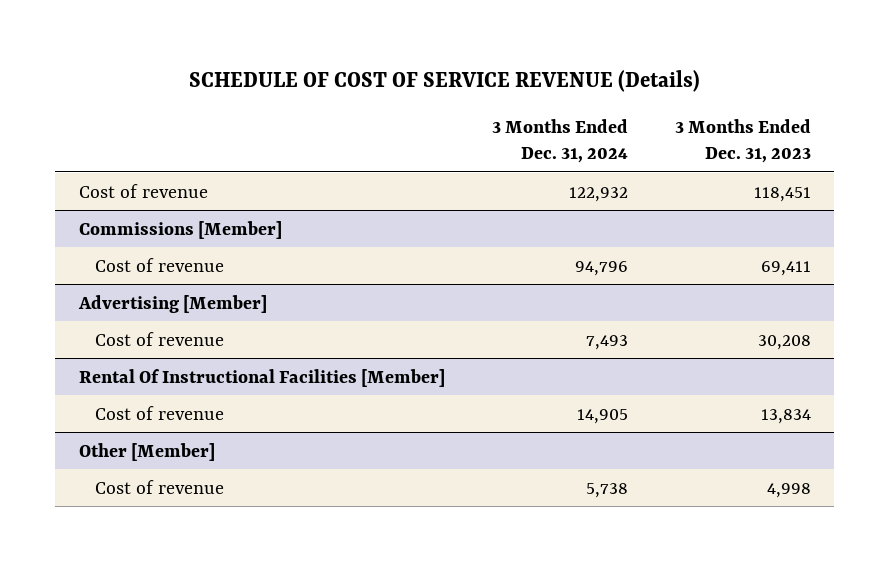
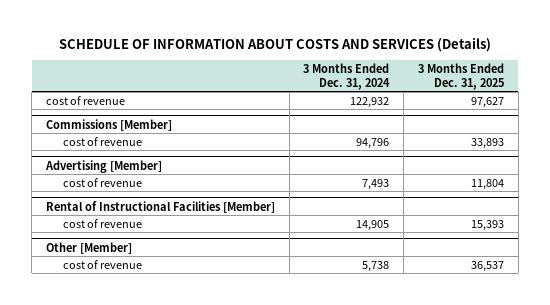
- SCHEDULE OF COST OF SERVICE REVENUE (Details)
+ SCHEDULE OF INFORMATION ABOUT COSTS AND SERVICES (Details)
- | 3 Months Ended Dec. 31, 2024 | 3 Months Ended Dec. 31, 2023
+ | 3 Months Ended Dec. 31, 2024 | 3 Months Ended Dec. 31, 2025
- Cost of revenue | 122,932 | 118,451
+ cost of revenue | 122,932 | 97,627
@ Commissions [Member]
- Cost of revenue | 94,796 | 69,411
+ cost of revenue | 94,796 | 33,893
@ Advertising [Member]
- Cost of revenue | 7,493 | 30,208
- Rental Of Instructional Facilities [Member]
- Cost of revenue | 14,905 | 13,834
@ Advertising [Member]
+ cost of revenue | 7,493 | 11,804
+ Rental of Instructional Facilities [Member]
+ cost of revenue | 14,905 | 15,393
@ Other [Member]
- Cost of revenue | 5,738 | 4,998
+ cost of revenue | 5,738 | 36,537

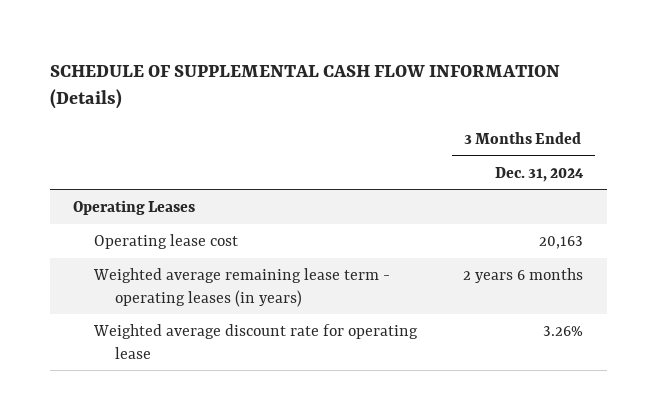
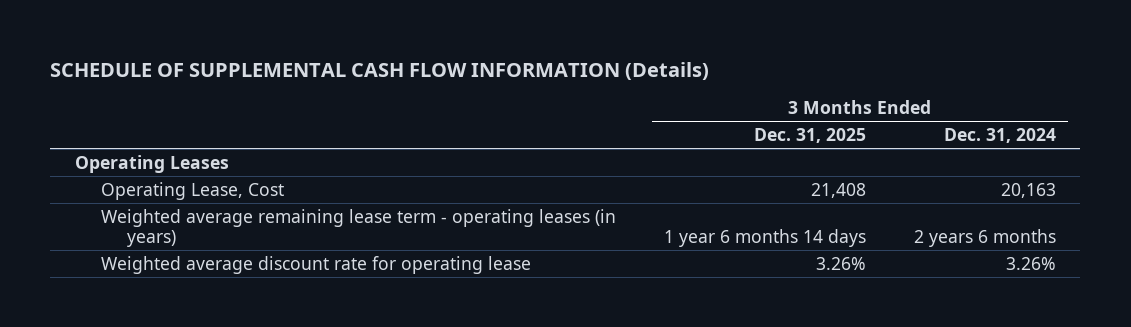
- | 3 Months Ended Dec. 31, 2024
+ | 3 Months Ended Dec. 31, 2025 | 3 Months Ended Dec. 31, 2024
- Operating lease cost | 20,163
+ Operating Lease, Cost | 21,408 | 20,163

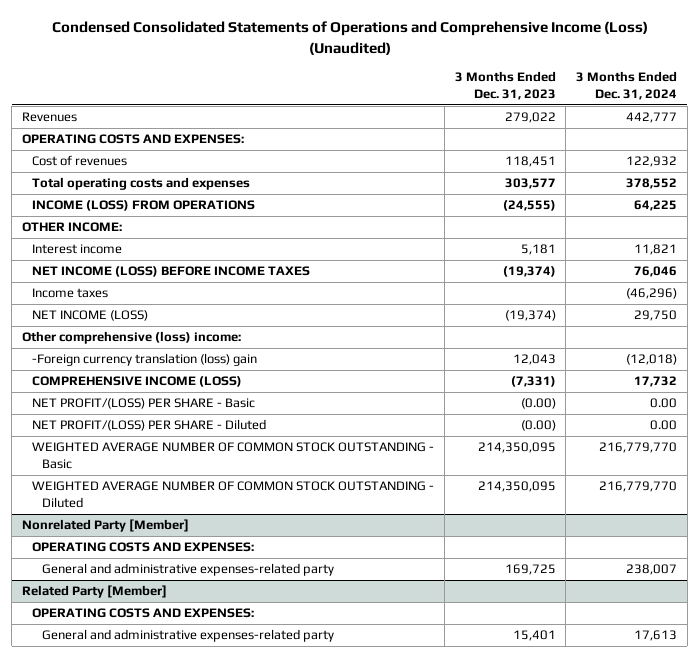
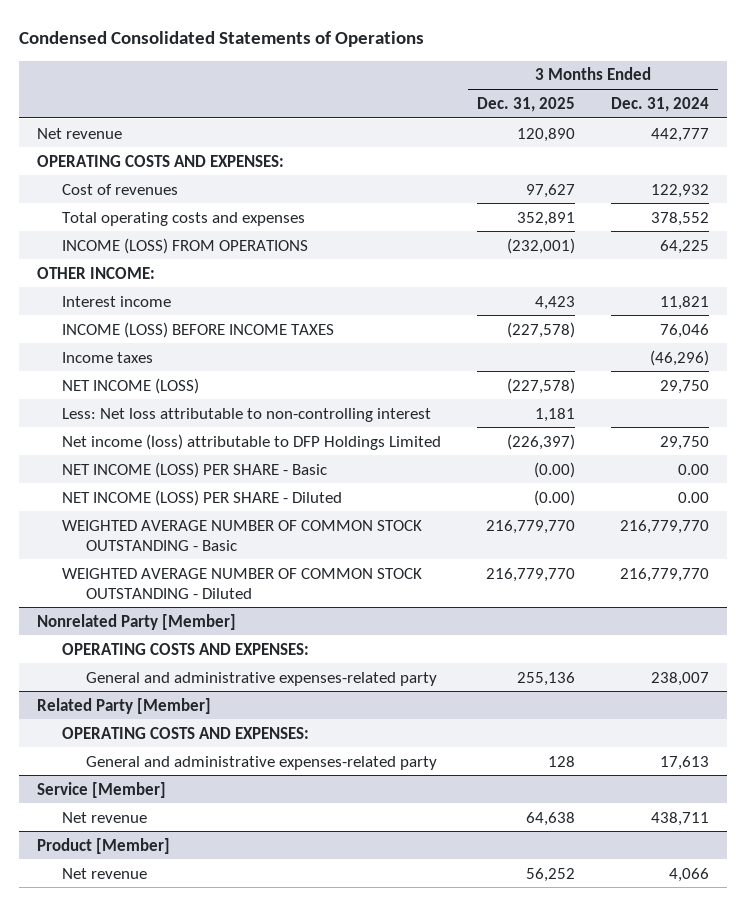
- Condensed Consolidated Statements of Operations and Comprehensive Income (Loss) (Unaudited)
+ Condensed Consolidated Statements of Operations
- | 3 Months Ended Dec. 31, 2023 | 3 Months Ended Dec. 31, 2024
+ | 3 Months Ended Dec. 31, 2025 | 3 Months Ended Dec. 31, 2024
- Revenues | 279,022 | 442,777
+ Net revenue | 120,890 | 442,777
- NET INCOME (LOSS) BEFORE INCOME TAXES | (19,374) | 76,046
+ INCOME (LOSS) BEFORE INCOME TAXES | (227,578) | 76,046
- Other comprehensive (loss) income:
- -Foreign currency translation (loss) gain | 12,043 | (12,018)
- COMPREHENSIVE INCOME (LOSS) | (7,331) | 17,732
- NET PROFIT/(LOSS) PER SHARE - Basic | (0.00) | 0.00
- NET PROFIT/(LOSS) PER SHARE - Diluted | (0.00) | 0.00
+ Less: Net loss attributable to non-controlling interest | 1,181 |
+ Net income (loss) attributable to DFP Holdings Limited | (226,397) | 29,750
+ NET INCOME (LOSS) PER SHARE - Basic | (0.00) | 0.00
+ NET INCOME (LOSS) PER SHARE - Diluted | (0.00) | 0.00
+ Service [Member]
+ Net revenue | 64,638 | 438,711
+ Product [Member]
+ Net revenue | 56,252 | 4,066

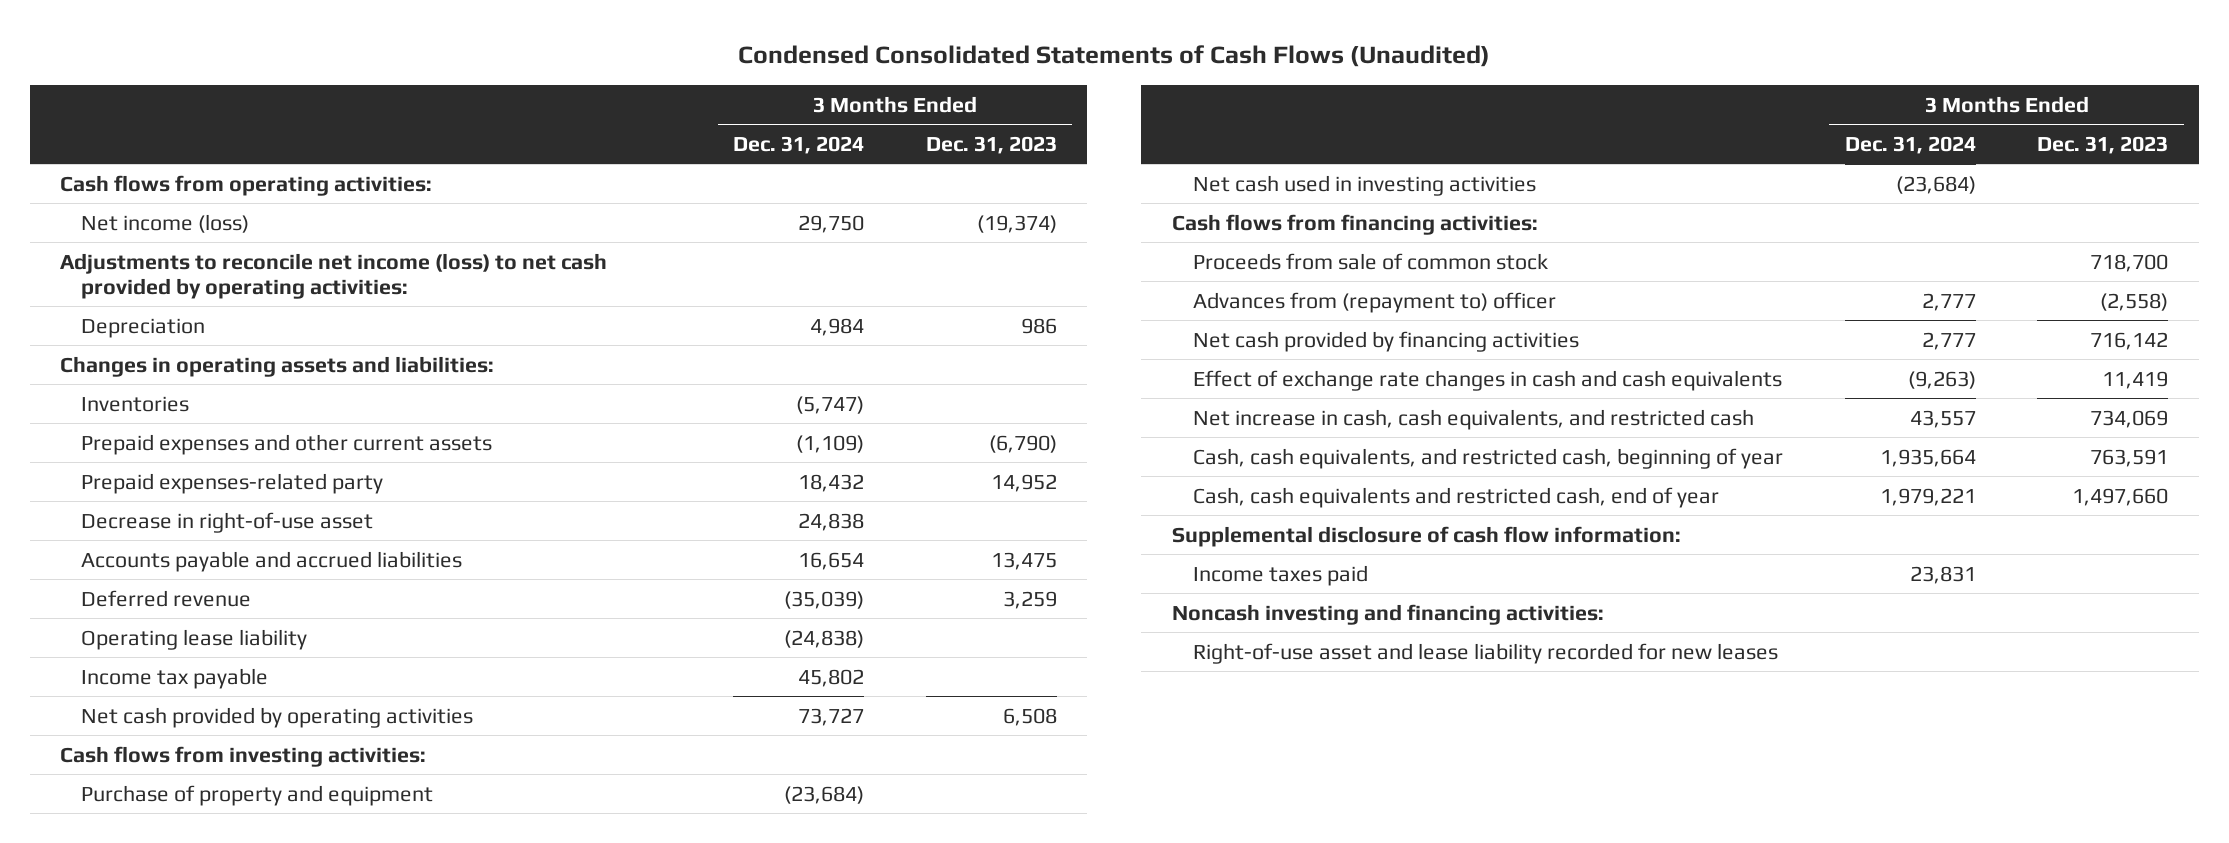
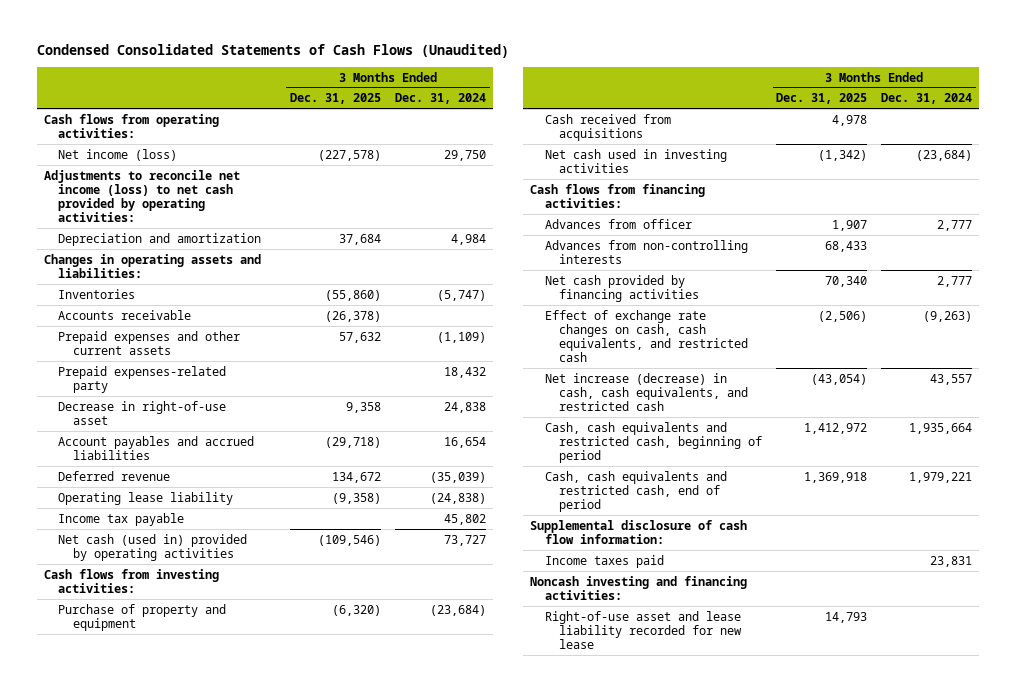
- | 3 Months Ended Dec. 31, 2024 | 3 Months Ended Dec. 31, 2023
+ | 3 Months Ended Dec. 31, 2025 | 3 Months Ended Dec. 31, 2024
- Depreciation | 4,984 | 986
+ Depreciation and amortization | 37,684 | 4,984
+ Accounts receivable | (26,378) |
- Accounts payable and accrued liabilities | 16,654 | 13,475
+ Account payables and accrued liabilities | (29,718) | 16,654
- Net cash provided by operating activities | 73,727 | 6,508
+ Net cash (used in) provided by operating activities | (109,546) | 73,727
+ Cash received from acquisitions | 4,978 |
- Proceeds from sale of common stock | | 718,700
- Advances from (repayment to) officer | 2,777 | (2,558)
+ Advances from officer | 1,907 | 2,777
+ Advances from non-controlling interests | 68,433 |
- Effect of exchange rate changes in cash and cash equivalents | (9,263) | 11,419
- Net increase in cash, cash equivalents, and restricted cash | 43,557 | 734,069
- Cash, cash equivalents, and restricted cash, beginning of year | 1,935,664 | 763,591
- Cash, cash equivalents and restricted cash, end of year | 1,979,221 | 1,497,660
+ Effect of exchange rate changes on cash, cash equivalents, and restricted cash | (2,506) | (9,263)
+ Net increase (decrease) in cash, cash equivalents, and restricted cash | (43,054) | 43,557
+ Cash, cash equivalents and restricted cash, beginning of period | 1,412,972 | 1,935,664
+ Cash, cash equivalents and restricted cash, end of period | 1,369,918 | 1,979,221
- Right-of-use asset and lease liability recorded for new leases
+ Right-of-use asset and lease liability recorded for new lease | 14,793 |

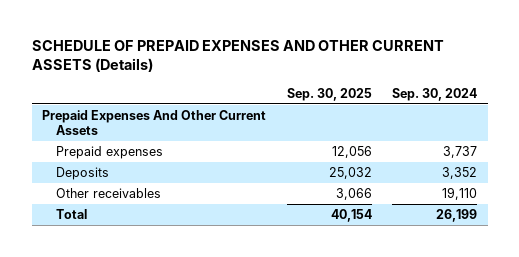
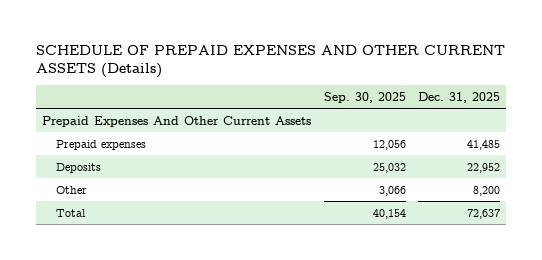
- | Sep. 30, 2025 | Sep. 30, 2024
+ | Sep. 30, 2025 | Dec. 31, 2025
- Other receivables | 3,066 | 19,110
+ Other | 3,066 | 8,200

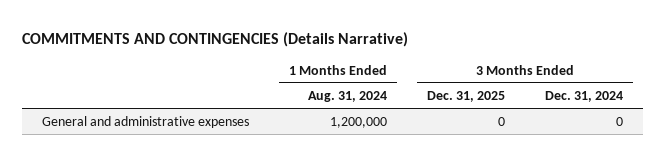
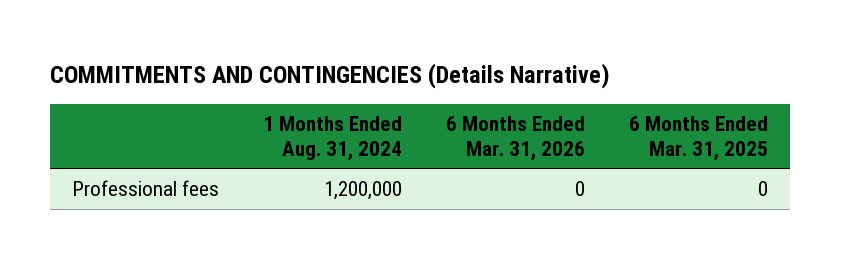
- | 1 Months Ended Aug. 31, 2024 | 3 Months Ended Dec. 31, 2025 | 3 Months Ended Dec. 31, 2024
+ | 1 Months Ended Aug. 31, 2024 | 6 Months Ended Mar. 31, 2026 | 6 Months Ended Mar. 31, 2025
- General and administrative expenses | 1,200,000 | 0 | 0
+ Professional fees | 1,200,000 | 0 | 0

